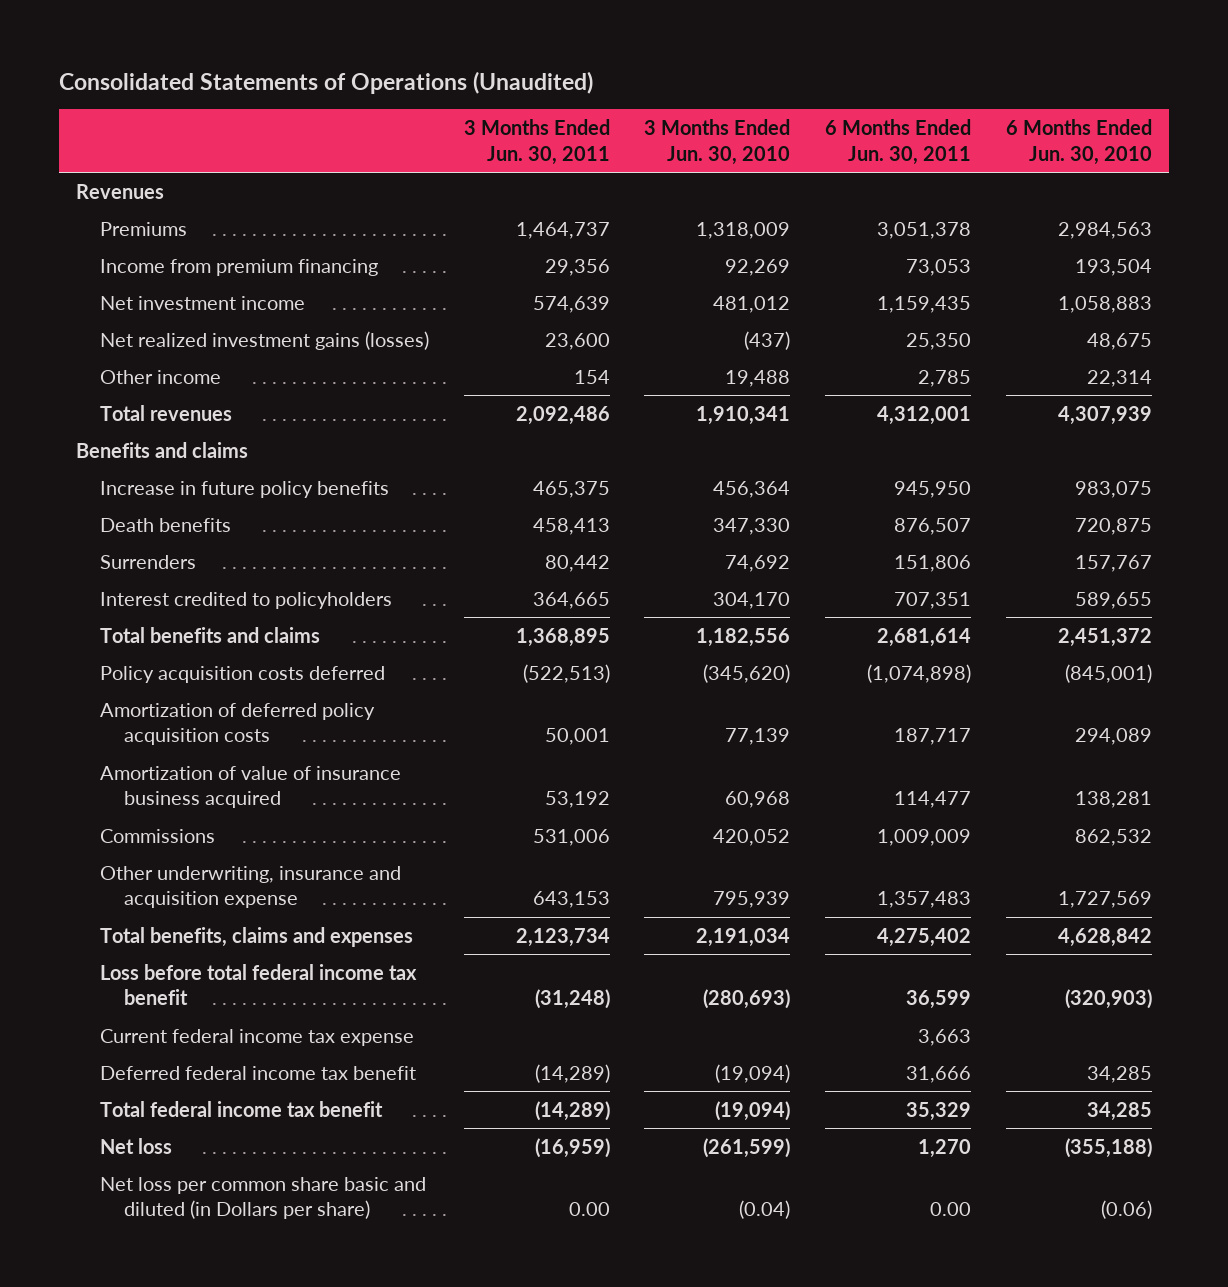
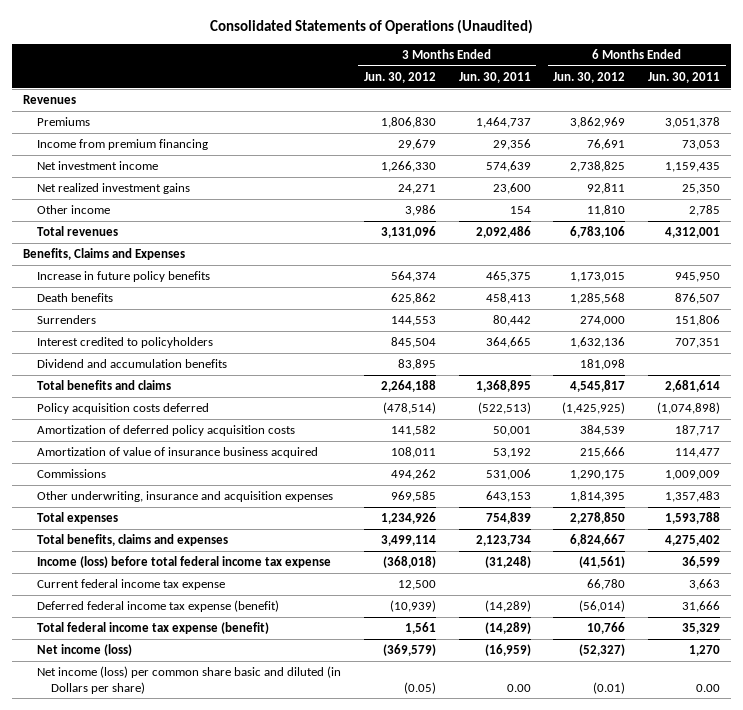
- | 3 Months Ended Jun. 30, 2011 | 3 Months Ended Jun. 30, 2010 | 6 Months Ended Jun. 30, 2011 | 6 Months Ended Jun. 30, 2010
+ | 3 Months Ended Jun. 30, 2012 | 3 Months Ended Jun. 30, 2011 | 6 Months Ended Jun. 30, 2012 | 6 Months Ended Jun. 30, 2011
- Net realized investment gains (losses) | 23,600 | (437) | 25,350 | 48,675
+ Net realized investment gains | 24,271 | 23,600 | 92,811 | 25,350
- Benefits and claims
+ Benefits, Claims and Expenses
+ Dividend and accumulation benefits | 83,895 | | 181,098 |
- Other underwriting, insurance and acquisition expense | 643,153 | 795,939 | 1,357,483 | 1,727,569
+ Other underwriting, insurance and acquisition expenses | 969,585 | 643,153 | 1,814,395 | 1,357,483
+ Total expenses | 1,234,926 | 754,839 | 2,278,850 | 1,593,788
- Loss before total federal income tax benefit | (31,248) | (280,693) | 36,599 | (320,903)
+ Income (loss) before total federal income tax expense | (368,018) | (31,248) | (41,561) | 36,599
- Deferred federal income tax benefit | (14,289) | (19,094) | 31,666 | 34,285
- Total federal income tax benefit | (14,289) | (19,094) | 35,329 | 34,285
- Net loss | (16,959) | (261,599) | 1,270 | (355,188)
- Net loss per common share basic and diluted (in Dollars per share) | 0.00 | (0.04) | 0.00 | (0.06)
+ Deferred federal income tax expense (benefit) | (10,939) | (14,289) | (56,014) | 31,666
+ Total federal income tax expense (benefit) | 1,561 | (14,289) | 10,766 | 35,329
+ Net income (loss) | (369,579) | (16,959) | (52,327) | 1,270
+ Net income (loss) per common share basic and diluted (in Dollars per share) | (0.05) | 0.00 | (0.01) | 0.00

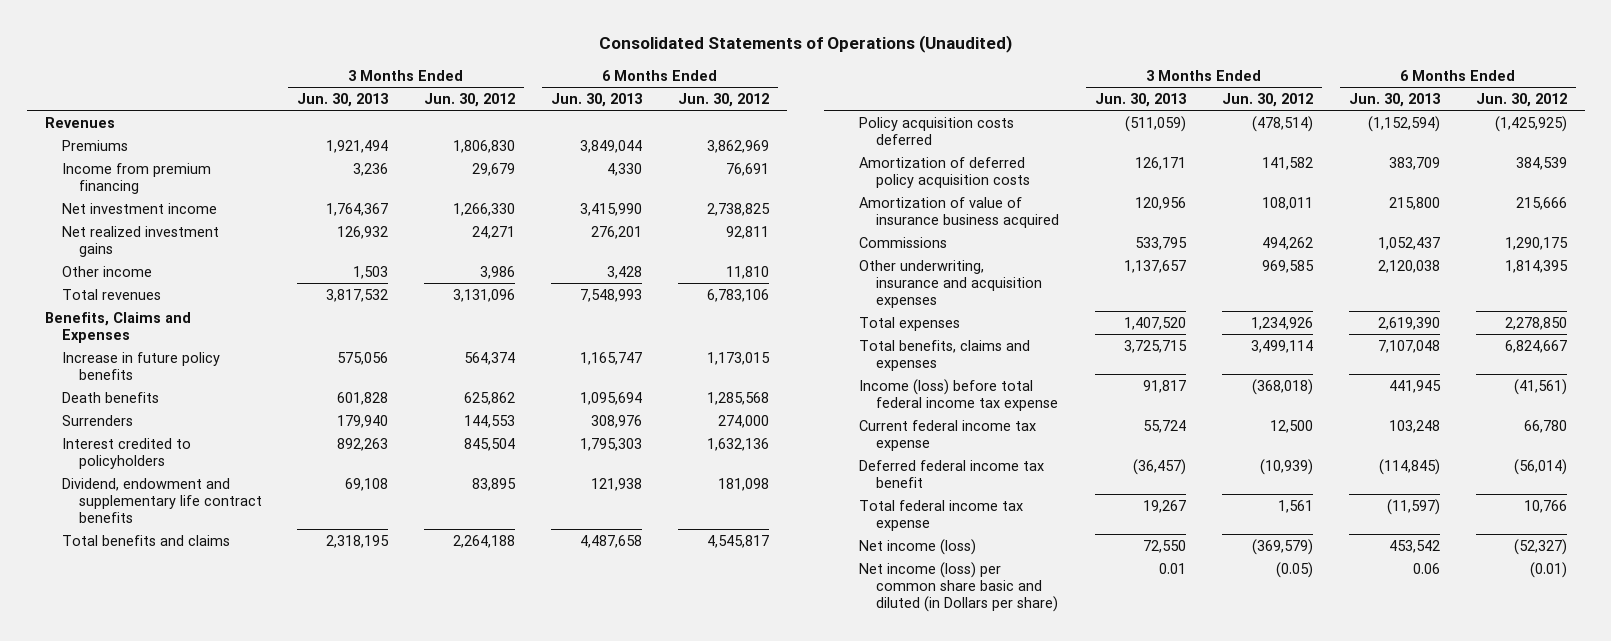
- | 3 Months Ended Jun. 30, 2012 | 3 Months Ended Jun. 30, 2011 | 6 Months Ended Jun. 30, 2012 | 6 Months Ended Jun. 30, 2011
+ | 3 Months Ended Jun. 30, 2013 | 3 Months Ended Jun. 30, 2012 | 6 Months Ended Jun. 30, 2013 | 6 Months Ended Jun. 30, 2012
- Dividend and accumulation benefits | 83,895 | | 181,098 |
+ Dividend, endowment and supplementary life contract benefits | 69,108 | 83,895 | 121,938 | 181,098
- Deferred federal income tax expense (benefit) | (10,939) | (14,289) | (56,014) | 31,666
- Total federal income tax expense (benefit) | 1,561 | (14,289) | 10,766 | 35,329
+ Deferred federal income tax benefit | (36,457) | (10,939) | (114,845) | (56,014)
+ Total federal income tax expense | 19,267 | 1,561 | (11,597) | 10,766

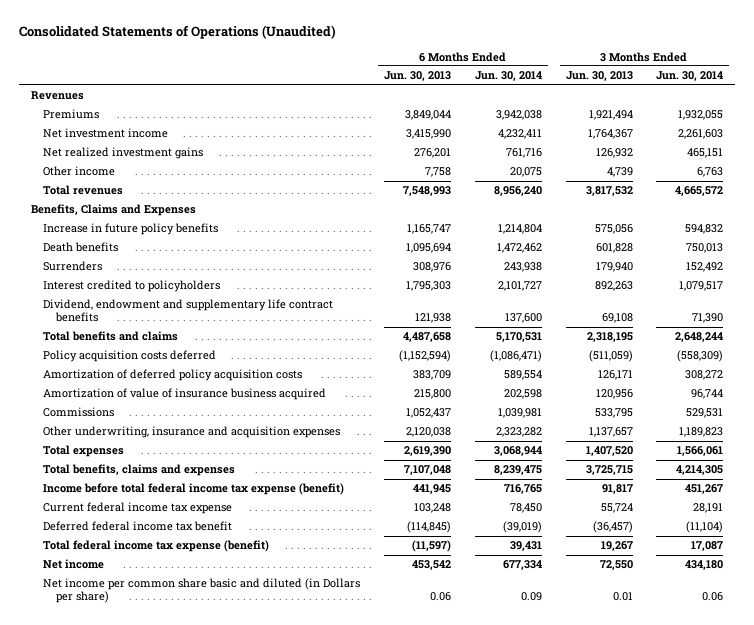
- | 3 Months Ended Jun. 30, 2013 | 3 Months Ended Jun. 30, 2012 | 6 Months Ended Jun. 30, 2013 | 6 Months Ended Jun. 30, 2012
+ | 6 Months Ended Jun. 30, 2013 | 6 Months Ended Jun. 30, 2014 | 3 Months Ended Jun. 30, 2013 | 3 Months Ended Jun. 30, 2014
- Income from premium financing | 3,236 | 29,679 | 4,330 | 76,691
- Other income | 1,503 | 3,986 | 3,428 | 11,810
+ Other income | 7,758 | 20,075 | 4,739 | 6,763
- Income (loss) before total federal income tax expense | 91,817 | (368,018) | 441,945 | (41,561)
+ Income before total federal income tax expense (benefit) | 441,945 | 716,765 | 91,817 | 451,267
- Total federal income tax expense | 19,267 | 1,561 | (11,597) | 10,766
- Net income (loss) | 72,550 | (369,579) | 453,542 | (52,327)
- Net income (loss) per common share basic and diluted (in Dollars per share) | 0.01 | (0.05) | 0.06 | (0.01)
+ Total federal income tax expense (benefit) | (11,597) | 39,431 | 19,267 | 17,087
+ Net income | 453,542 | 677,334 | 72,550 | 434,180
+ Net income per common share basic and diluted (in Dollars per share) | 0.06 | 0.09 | 0.01 | 0.06

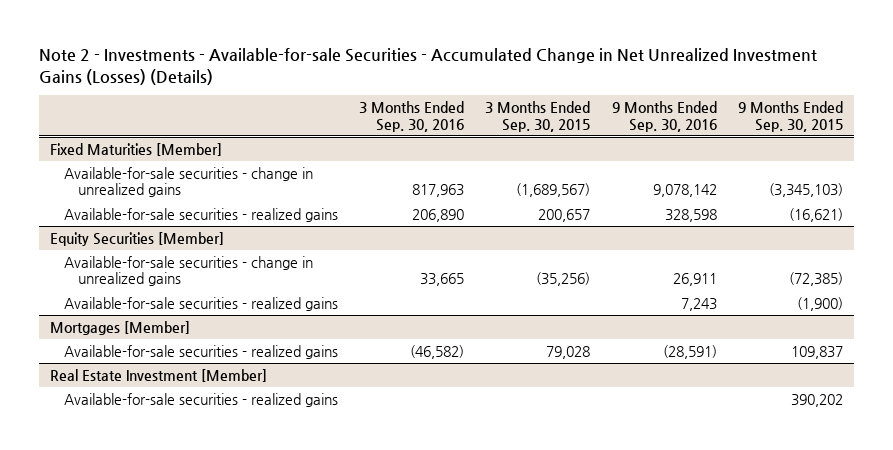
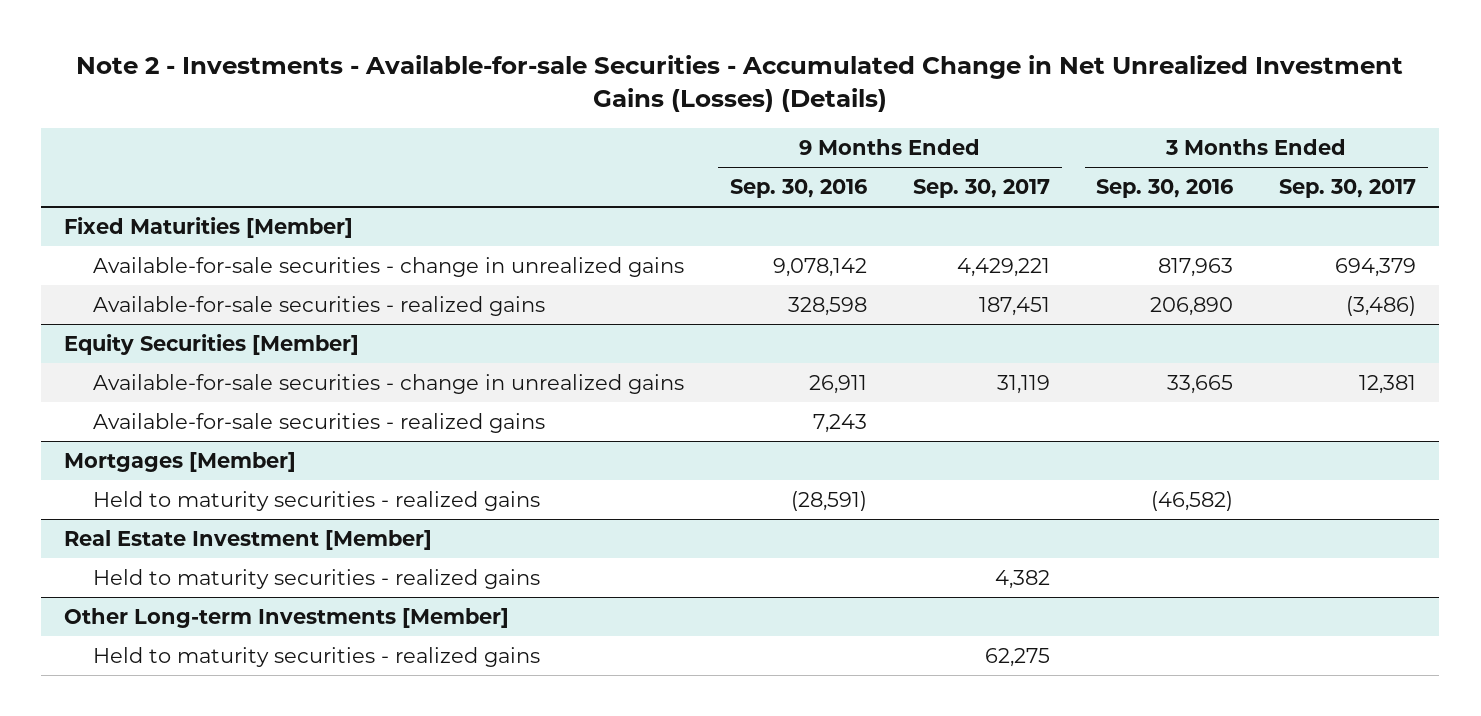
- | 3 Months Ended Sep. 30, 2016 | 3 Months Ended Sep. 30, 2015 | 9 Months Ended Sep. 30, 2016 | 9 Months Ended Sep. 30, 2015
+ | 9 Months Ended Sep. 30, 2016 | 9 Months Ended Sep. 30, 2017 | 3 Months Ended Sep. 30, 2016 | 3 Months Ended Sep. 30, 2017
@ Mortgages [Member]
- Available-for-sale securities - realized gains | (46,582) | 79,028 | (28,591) | 109,837
+ Held to maturity securities - realized gains | (28,591) | | (46,582) |
@ Real Estate Investment [Member]
- Available-for-sale securities - realized gains | | | | 390,202
+ Held to maturity securities - realized gains | | 4,382 | |
+ Other Long-term Investments [Member]
+ Held to maturity securities - realized gains | | 62,275 | |

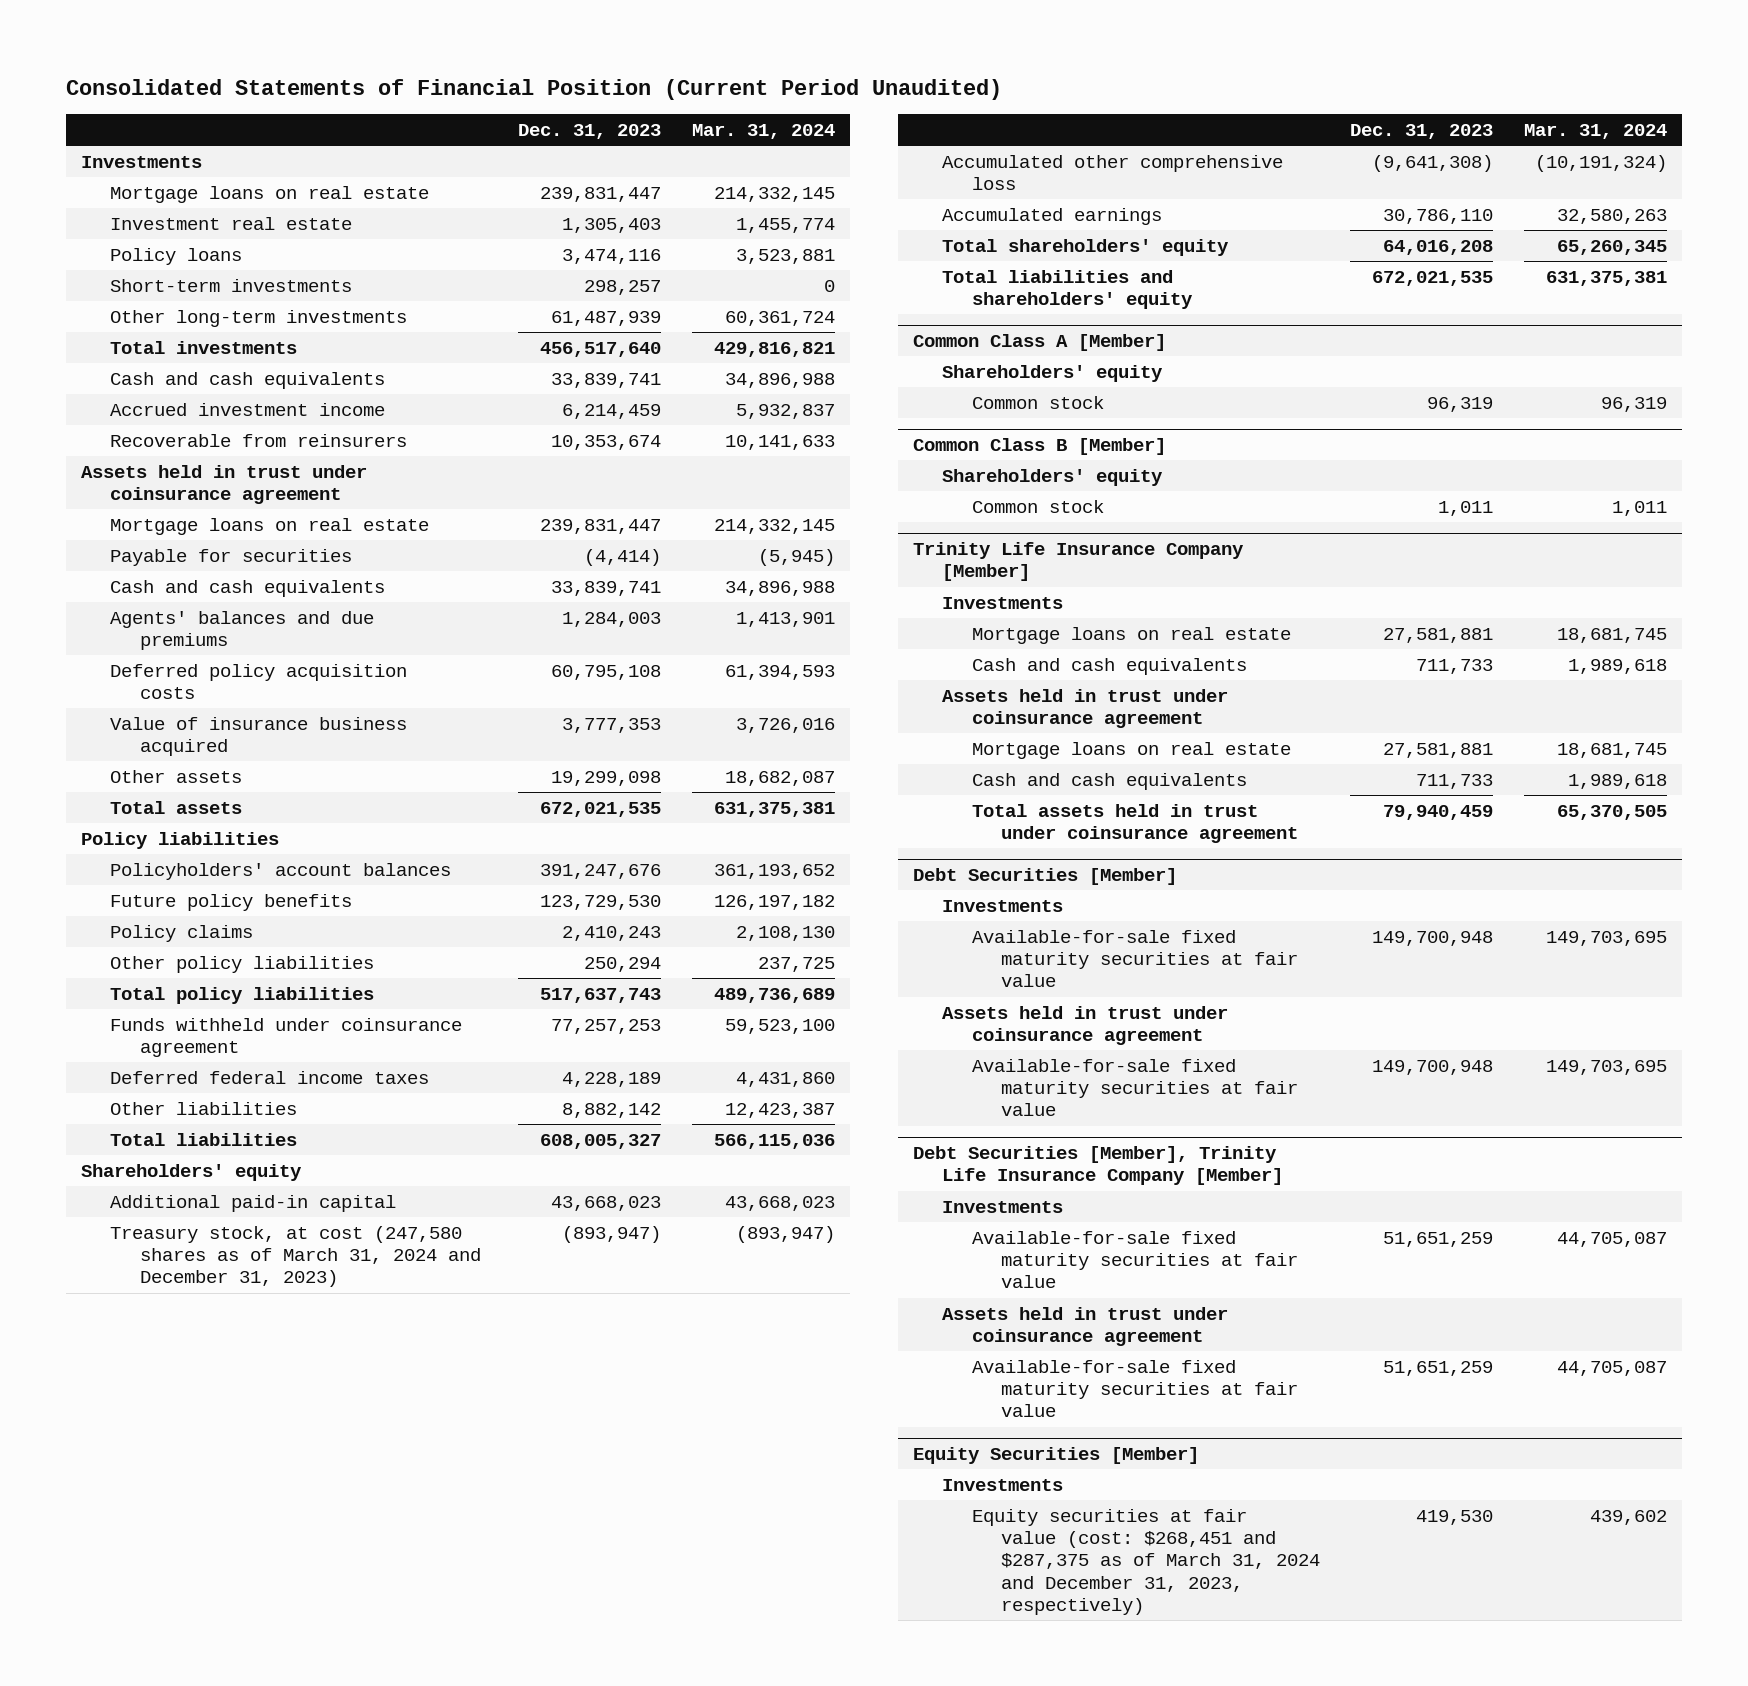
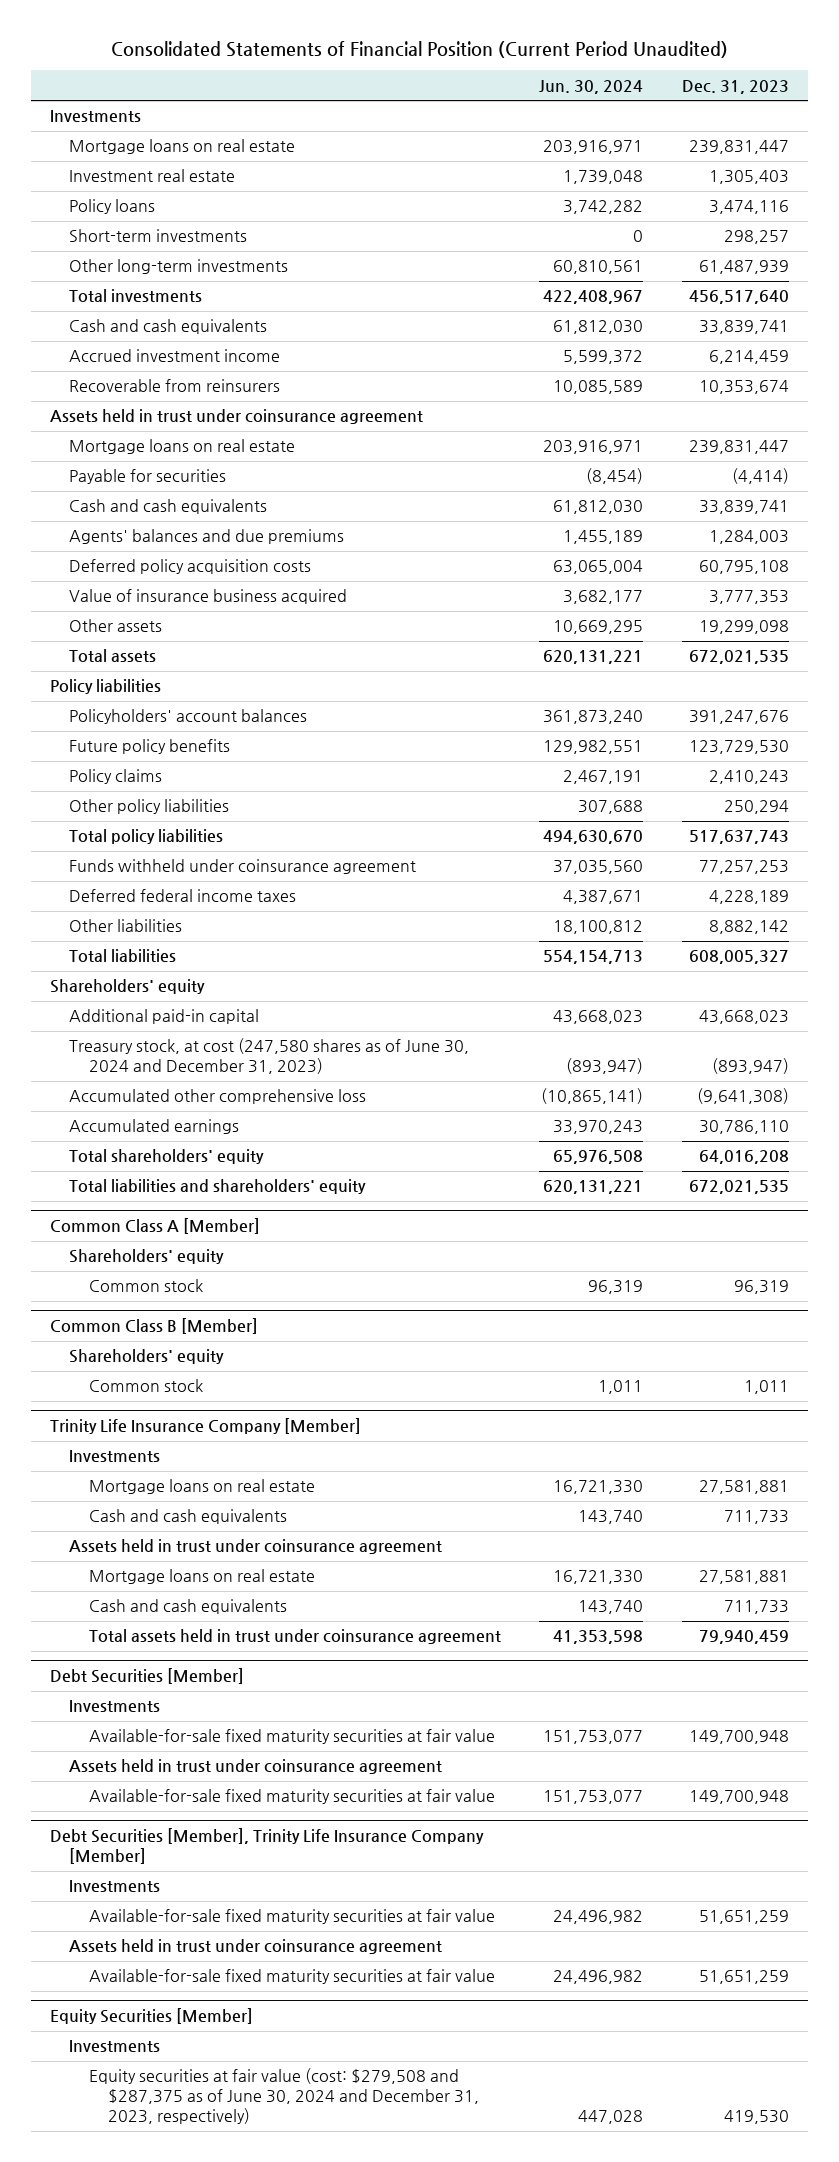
- | Dec. 31, 2023 | Mar. 31, 2024
+ | Jun. 30, 2024 | Dec. 31, 2023
- Treasury stock, at cost (247,580 shares as of March 31, 2024 and December 31, 2023) | (893,947) | (893,947)
+ Treasury stock, at cost (247,580 shares as of June 30, 2024 and December 31, 2023) | (893,947) | (893,947)
@ Equity Securities [Member]
- Equity securities at fair value (cost: $268,451 and $287,375 as of March 31, 2024 and December 31, 2023, respectively) | 419,530 | 439,602
+ Equity securities at fair value (cost: $279,508 and $287,375 as of June 30, 2024 and December 31, 2023, respectively) | 447,028 | 419,530

